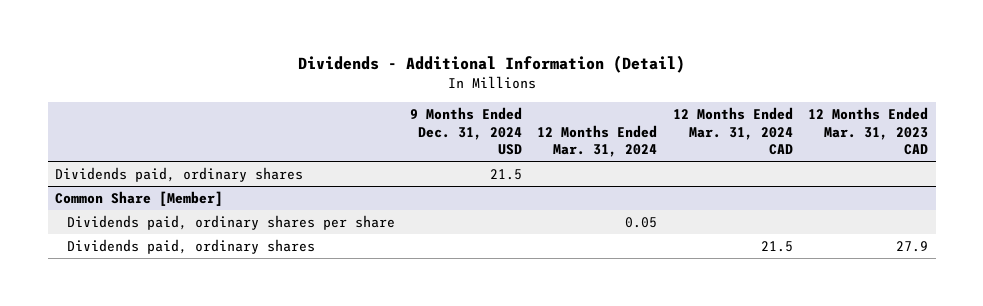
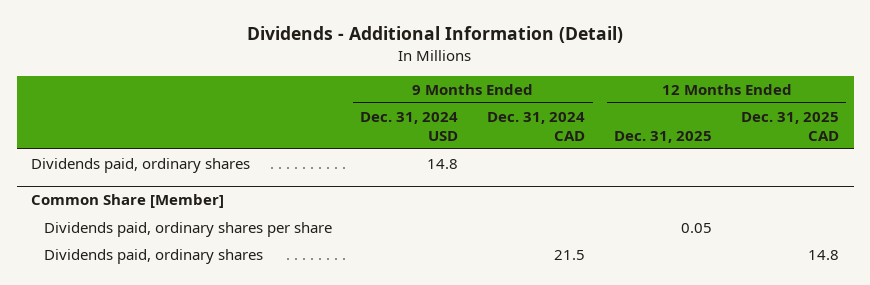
- | 9 Months Ended Dec. 31, 2024 USD | 12 Months Ended Mar. 31, 2024 | 12 Months Ended Mar. 31, 2024 CAD | 12 Months Ended Mar. 31, 2023 CAD
+ | 9 Months Ended Dec. 31, 2024 USD | 9 Months Ended Dec. 31, 2024 CAD | 12 Months Ended Dec. 31, 2025 | 12 Months Ended Dec. 31, 2025 CAD
- Dividends paid, ordinary shares | 21.5 | | |
+ Dividends paid, ordinary shares | 14.8 | | |

